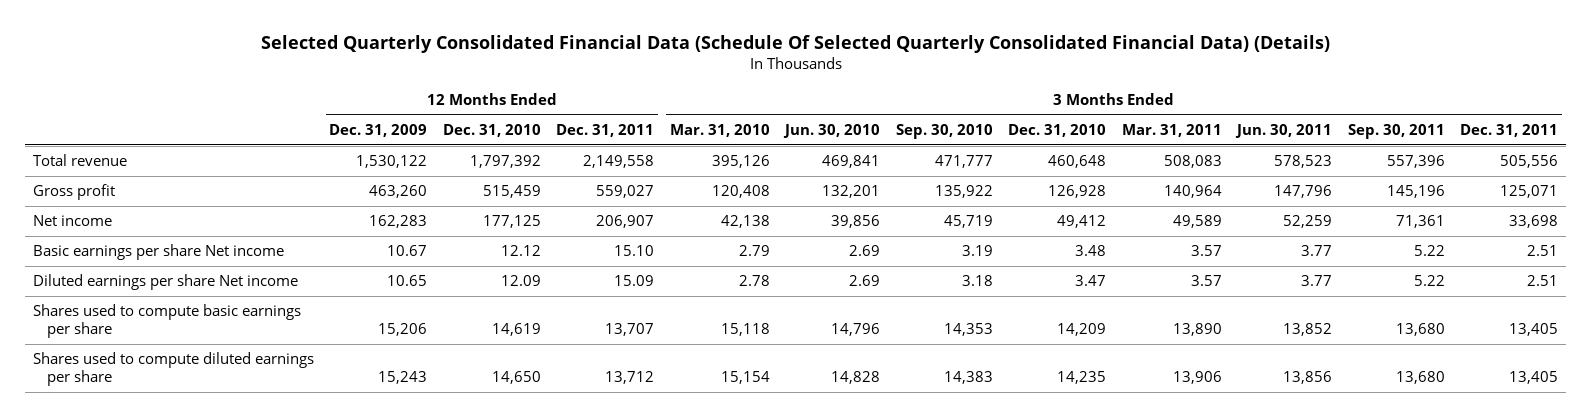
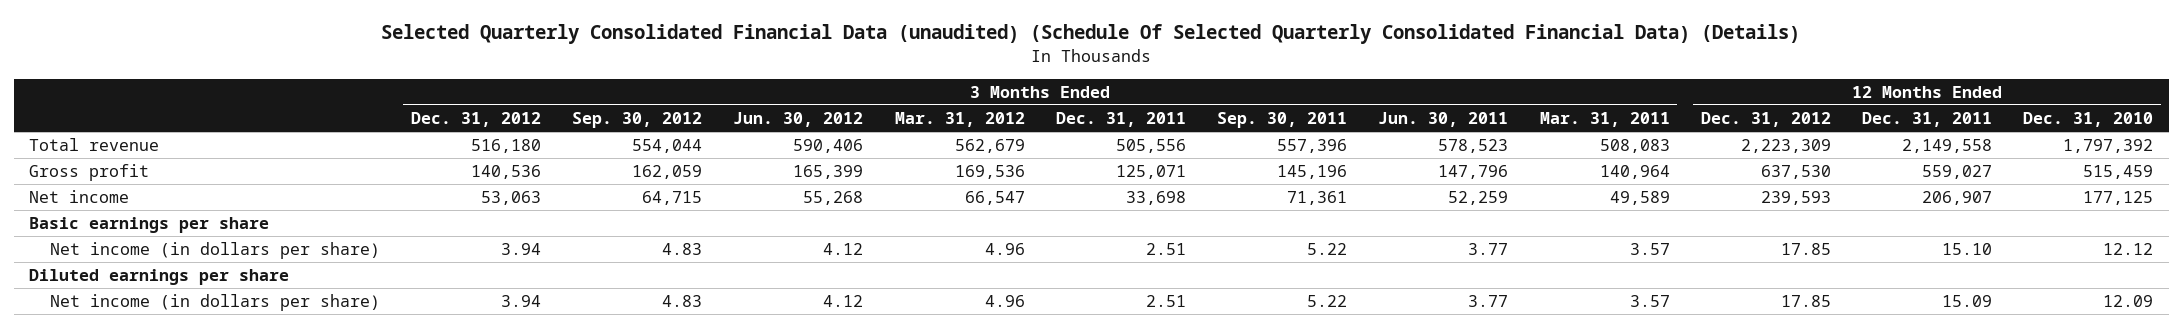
- Selected Quarterly Consolidated Financial Data (Schedule Of Selected Quarterly Consolidated Financial Data) (Details)
+ Selected Quarterly Consolidated Financial Data (unaudited) (Schedule Of Selected Quarterly Consolidated Financial Data) (Details)
- | 12 Months Ended Dec. 31, 2009 | 12 Months Ended Dec. 31, 2010 | 12 Months Ended Dec. 31, 2011 | 3 Months Ended Mar. 31, 2010 | 3 Months Ended Jun. 30, 2010 | 3 Months Ended Sep. 30, 2010 | 3 Months Ended Dec. 31, 2010 | 3 Months Ended Mar. 31, 2011 | 3 Months Ended Jun. 30, 2011 | 3 Months Ended Sep. 30, 2011 | 3 Months Ended Dec. 31, 2011
+ | 3 Months Ended Dec. 31, 2012 | 3 Months Ended Sep. 30, 2012 | 3 Months Ended Jun. 30, 2012 | 3 Months Ended Mar. 31, 2012 | 3 Months Ended Dec. 31, 2011 | 3 Months Ended Sep. 30, 2011 | 3 Months Ended Jun. 30, 2011 | 3 Months Ended Mar. 31, 2011 | 12 Months Ended Dec. 31, 2012 | 12 Months Ended Dec. 31, 2011 | 12 Months Ended Dec. 31, 2010
- Basic earnings per share Net income | 10.67 | 12.12 | 15.10 | 2.79 | 2.69 | 3.19 | 3.48 | 3.57 | 3.77 | 5.22 | 2.51
- Diluted earnings per share Net income | 10.65 | 12.09 | 15.09 | 2.78 | 2.69 | 3.18 | 3.47 | 3.57 | 3.77 | 5.22 | 2.51
- Shares used to compute basic earnings per share | 15,206 | 14,619 | 13,707 | 15,118 | 14,796 | 14,353 | 14,209 | 13,890 | 13,852 | 13,680 | 13,405
- Shares used to compute diluted earnings per share | 15,243 | 14,650 | 13,712 | 15,154 | 14,828 | 14,383 | 14,235 | 13,906 | 13,856 | 13,680 | 13,405
+ Basic earnings per share
+ Net income (in dollars per share) | 3.94 | 4.83 | 4.12 | 4.96 | 2.51 | 5.22 | 3.77 | 3.57 | 17.85 | 15.10 | 12.12
+ Diluted earnings per share
+ Net income (in dollars per share) | 3.94 | 4.83 | 4.12 | 4.96 | 2.51 | 5.22 | 3.77 | 3.57 | 17.85 | 15.09 | 12.09

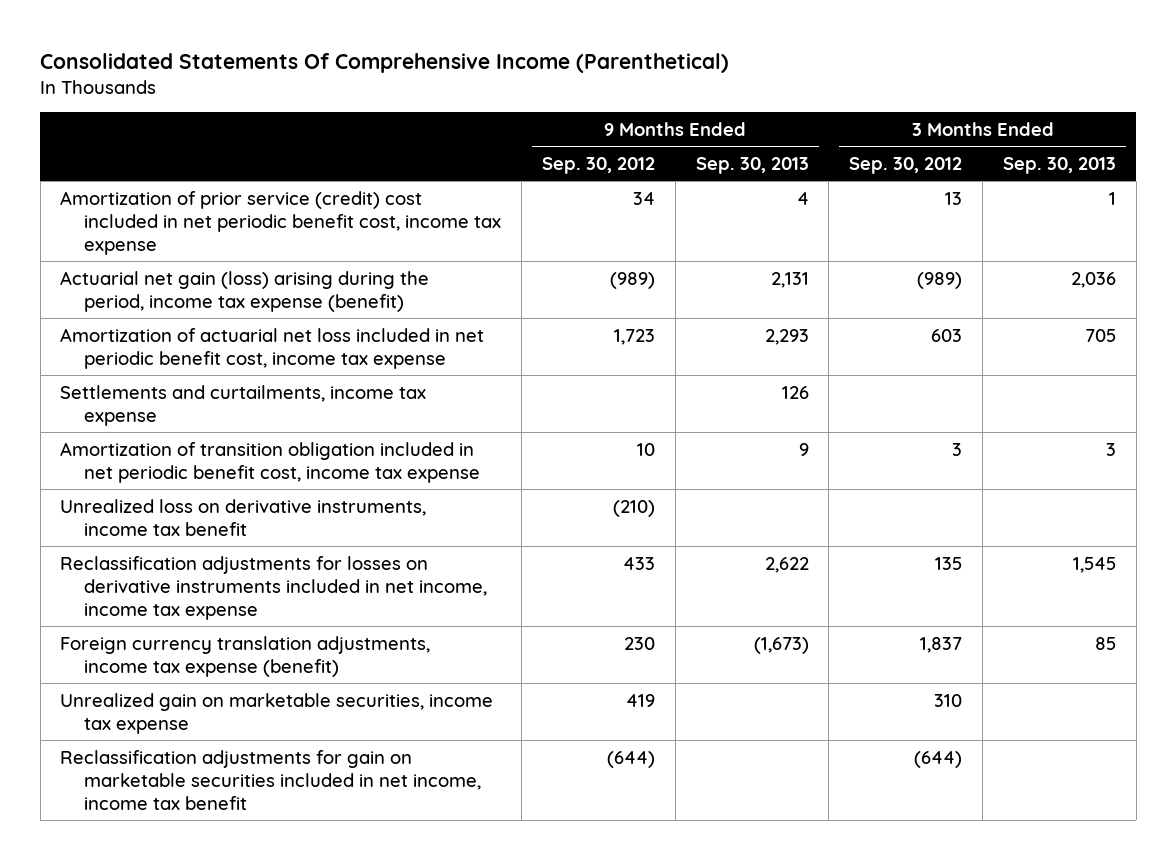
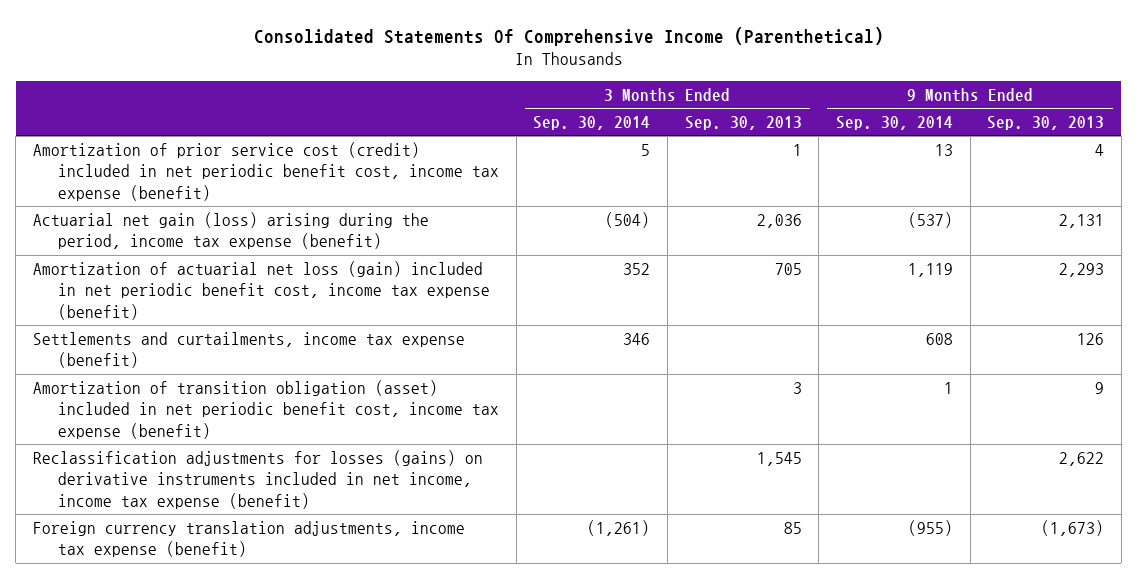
- | 9 Months Ended Sep. 30, 2012 | 9 Months Ended Sep. 30, 2013 | 3 Months Ended Sep. 30, 2012 | 3 Months Ended Sep. 30, 2013
+ | 3 Months Ended Sep. 30, 2014 | 3 Months Ended Sep. 30, 2013 | 9 Months Ended Sep. 30, 2014 | 9 Months Ended Sep. 30, 2013
- Amortization of prior service (credit) cost included in net periodic benefit cost, income tax expense | 34 | 4 | 13 | 1
+ Amortization of prior service cost (credit) included in net periodic benefit cost, income tax expense (benefit) | 5 | 1 | 13 | 4
- Amortization of actuarial net loss included in net periodic benefit cost, income tax expense | 1,723 | 2,293 | 603 | 705
- Settlements and curtailments, income tax expense | | 126 | |
- Amortization of transition obligation included in net periodic benefit cost, income tax expense | 10 | 9 | 3 | 3
- Unrealized loss on derivative instruments, income tax benefit | (210) | | |
- Reclassification adjustments for losses on derivative instruments included in net income, income tax expense | 433 | 2,622 | 135 | 1,545
+ Amortization of actuarial net loss (gain) included in net periodic benefit cost, income tax expense (benefit) | 352 | 705 | 1,119 | 2,293
+ Settlements and curtailments, income tax expense (benefit) | 346 | | 608 | 126
+ Amortization of transition obligation (asset) included in net periodic benefit cost, income tax expense (benefit) | | 3 | 1 | 9
+ Reclassification adjustments for losses (gains) on derivative instruments included in net income, income tax expense (benefit) | | 1,545 | | 2,622
- Unrealized gain on marketable securities, income tax expense | 419 | | 310 |
- Reclassification adjustments for gain on marketable securities included in net income, income tax benefit | (644) | | (644) |

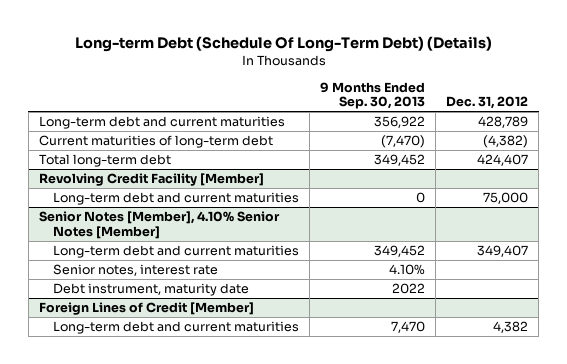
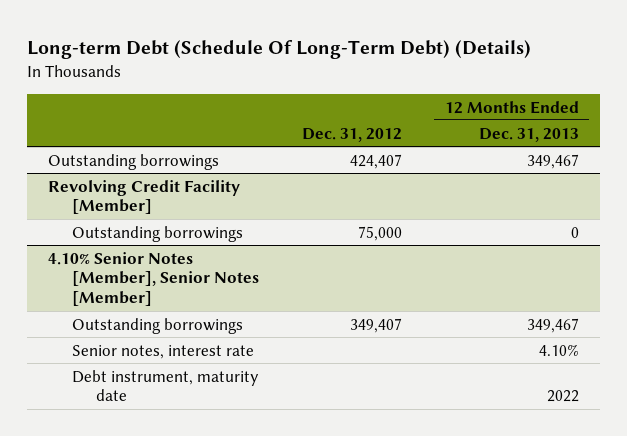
- | 9 Months Ended Sep. 30, 2013 | Dec. 31, 2012
+ | Dec. 31, 2012 | 12 Months Ended Dec. 31, 2013
- Long-term debt and current maturities | 356,922 | 428,789
- Current maturities of long-term debt | (7,470) | (4,382)
- Total long-term debt | 349,452 | 424,407
+ Outstanding borrowings | 424,407 | 349,467
@ Revolving Credit Facility [Member]
- Long-term debt and current maturities | 0 | 75,000
- Senior Notes [Member], 4.10% Senior Notes [Member]
- Long-term debt and current maturities | 349,452 | 349,407
@ Revolving Credit Facility [Member]
+ Outstanding borrowings | 75,000 | 0
+ 4.10% Senior Notes [Member], Senior Notes [Member]
+ Outstanding borrowings | 349,407 | 349,467
- Foreign Lines of Credit [Member]
- Long-term debt and current maturities | 7,470 | 4,382

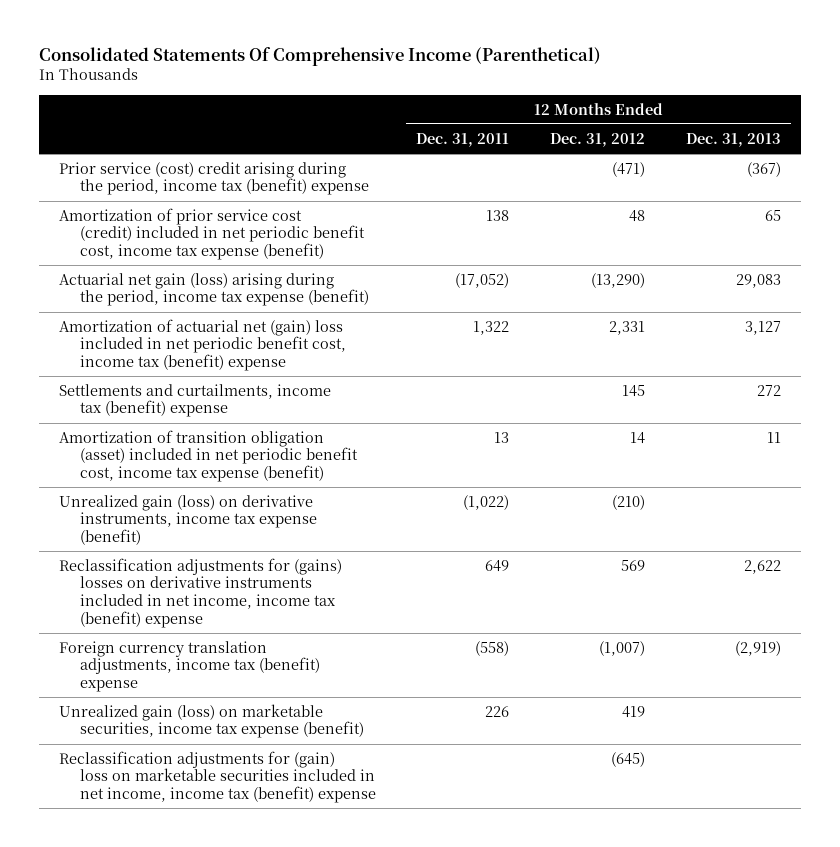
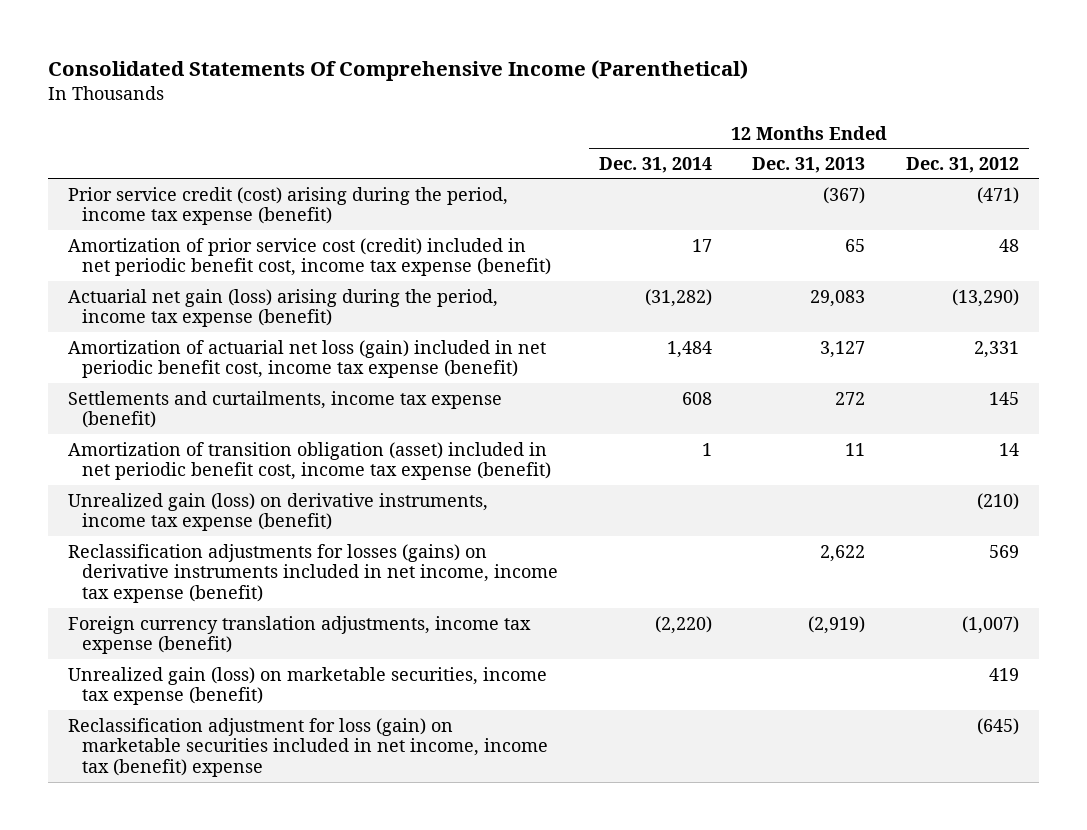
- | 12 Months Ended Dec. 31, 2011 | 12 Months Ended Dec. 31, 2012 | 12 Months Ended Dec. 31, 2013
+ | 12 Months Ended Dec. 31, 2014 | 12 Months Ended Dec. 31, 2013 | 12 Months Ended Dec. 31, 2012
- Prior service (cost) credit arising during the period, income tax (benefit) expense | | (471) | (367)
+ Prior service credit (cost) arising during the period, income tax expense (benefit) | | (367) | (471)
- Amortization of actuarial net (gain) loss included in net periodic benefit cost, income tax (benefit) expense | 1,322 | 2,331 | 3,127
- Settlements and curtailments, income tax (benefit) expense | | 145 | 272
+ Amortization of actuarial net loss (gain) included in net periodic benefit cost, income tax expense (benefit) | 1,484 | 3,127 | 2,331
+ Settlements and curtailments, income tax expense (benefit) | 608 | 272 | 145
- Reclassification adjustments for (gains) losses on derivative instruments included in net income, income tax (benefit) expense | 649 | 569 | 2,622
- Foreign currency translation adjustments, income tax (benefit) expense | (558) | (1,007) | (2,919)
+ Reclassification adjustments for losses (gains) on derivative instruments included in net income, income tax expense (benefit) | | 2,622 | 569
+ Foreign currency translation adjustments, income tax expense (benefit) | (2,220) | (2,919) | (1,007)
- Reclassification adjustments for (gain) loss on marketable securities included in net income, income tax (benefit) expense | | (645) |
+ Reclassification adjustment for loss (gain) on marketable securities included in net income, income tax (benefit) expense | | | (645)

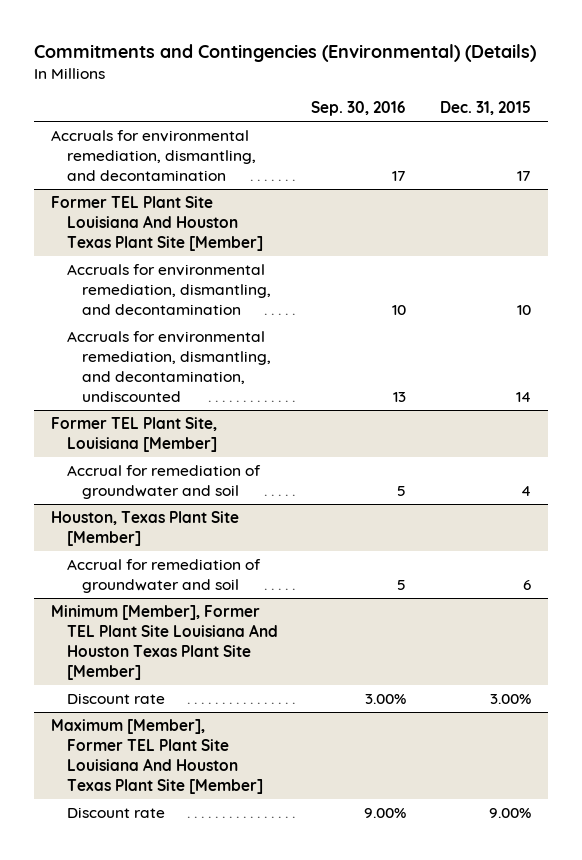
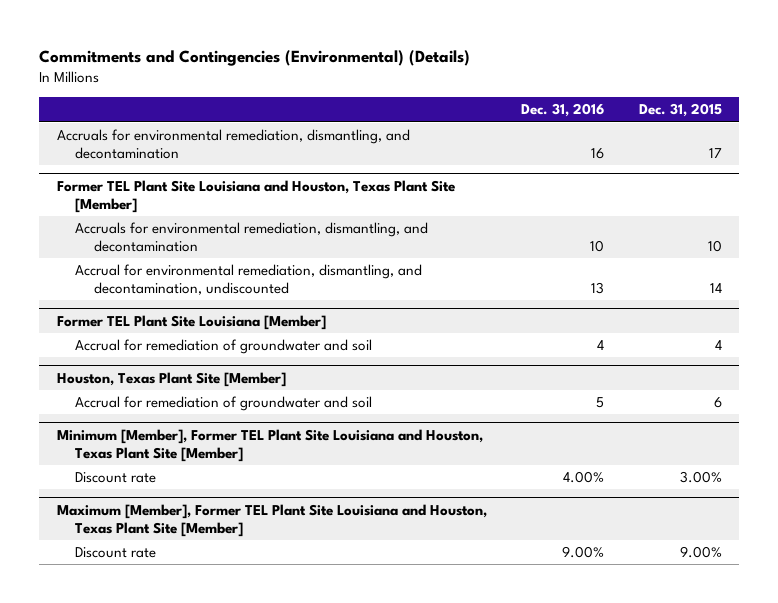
- | Sep. 30, 2016 | Dec. 31, 2015
+ | Dec. 31, 2016 | Dec. 31, 2015
- Former TEL Plant Site Louisiana And Houston Texas Plant Site [Member]
+ Former TEL Plant Site Louisiana and Houston, Texas Plant Site [Member]
- Accruals for environmental remediation, dismantling, and decontamination, undiscounted | 13 | 14
- Former TEL Plant Site, Louisiana [Member]
+ Accrual for environmental remediation, dismantling, and decontamination, undiscounted | 13 | 14
+ Former TEL Plant Site Louisiana [Member]
- Minimum [Member], Former TEL Plant Site Louisiana And Houston Texas Plant Site [Member]
+ Minimum [Member], Former TEL Plant Site Louisiana and Houston, Texas Plant Site [Member]
- Maximum [Member], Former TEL Plant Site Louisiana And Houston Texas Plant Site [Member]
+ Maximum [Member], Former TEL Plant Site Louisiana and Houston, Texas Plant Site [Member]

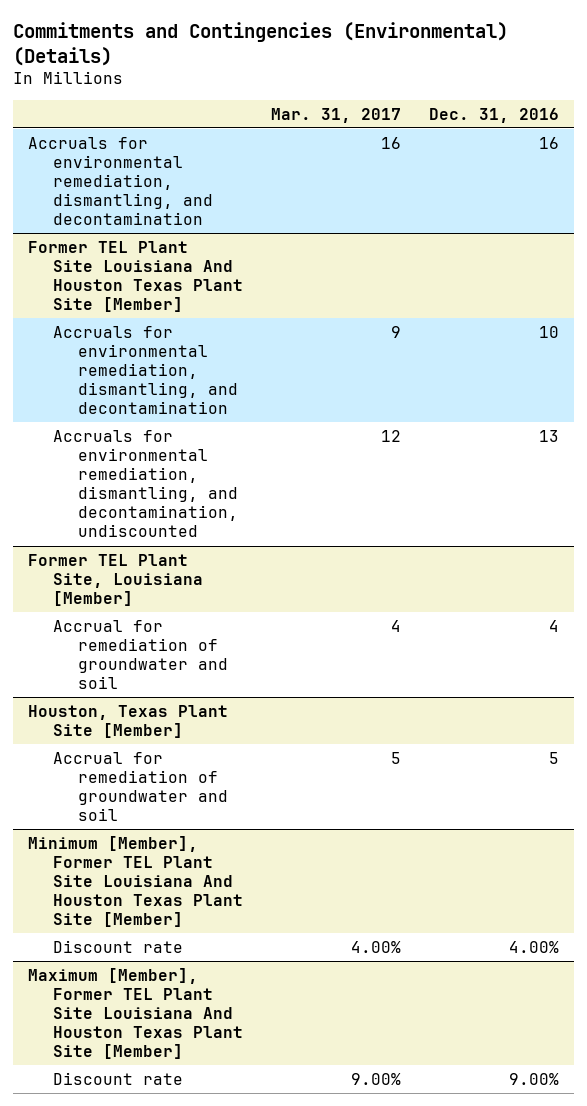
- | Dec. 31, 2016 | Dec. 31, 2015
+ | Mar. 31, 2017 | Dec. 31, 2016
- Former TEL Plant Site Louisiana and Houston, Texas Plant Site [Member]
+ Former TEL Plant Site Louisiana And Houston Texas Plant Site [Member]
- Accrual for environmental remediation, dismantling, and decontamination, undiscounted | 13 | 14
- Former TEL Plant Site Louisiana [Member]
+ Accruals for environmental remediation, dismantling, and decontamination, undiscounted | 12 | 13
+ Former TEL Plant Site, Louisiana [Member]
- Minimum [Member], Former TEL Plant Site Louisiana and Houston, Texas Plant Site [Member]
+ Minimum [Member], Former TEL Plant Site Louisiana And Houston Texas Plant Site [Member]
- Maximum [Member], Former TEL Plant Site Louisiana and Houston, Texas Plant Site [Member]
+ Maximum [Member], Former TEL Plant Site Louisiana And Houston Texas Plant Site [Member]

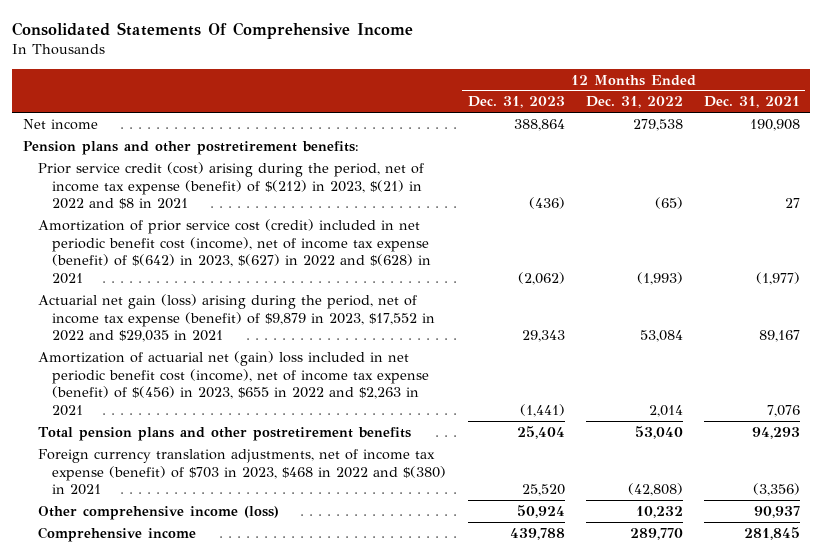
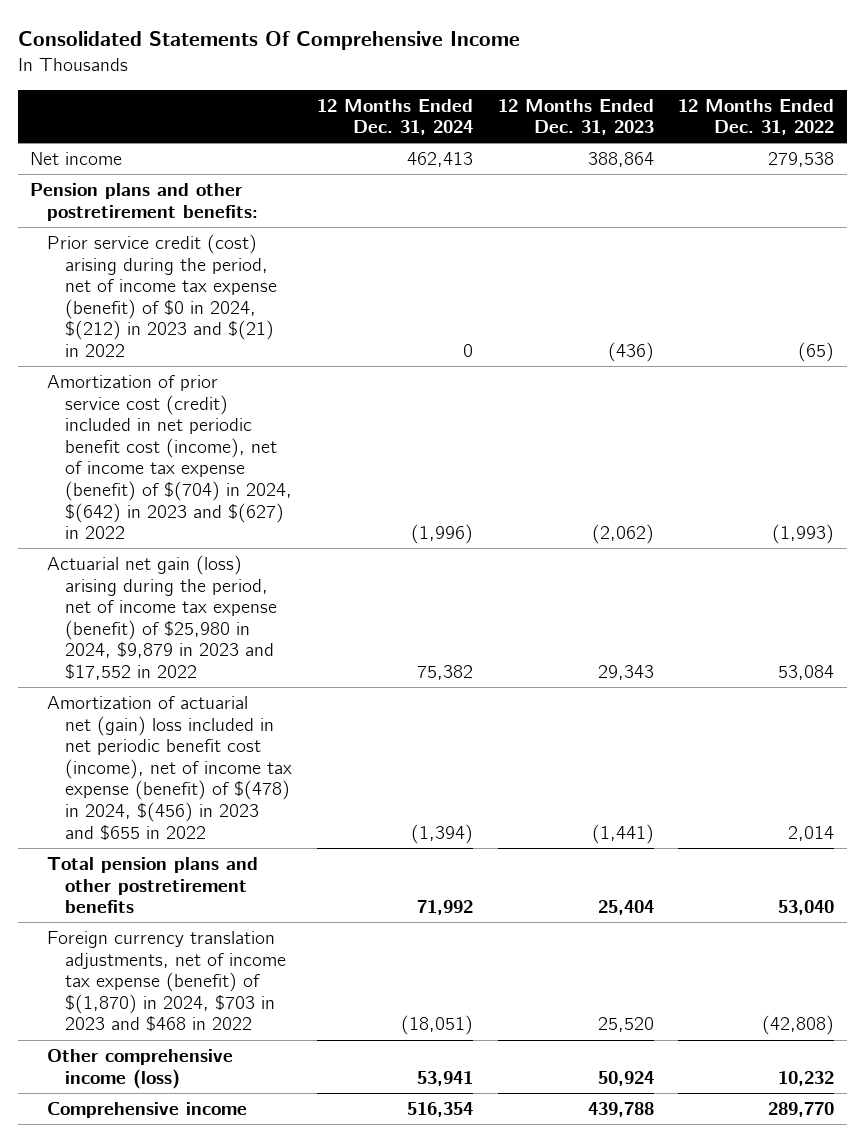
- | 12 Months Ended Dec. 31, 2023 | 12 Months Ended Dec. 31, 2022 | 12 Months Ended Dec. 31, 2021
+ | 12 Months Ended Dec. 31, 2024 | 12 Months Ended Dec. 31, 2023 | 12 Months Ended Dec. 31, 2022
- Prior service credit (cost) arising during the period, net of income tax expense (benefit) of $(212) in 2023, $(21) in 2022 and $8 in 2021 | (436) | (65) | 27
- Amortization of prior service cost (credit) included in net periodic benefit cost (income), net of income tax expense (benefit) of $(642) in 2023, $(627) in 2022 and $(628) in 2021 | (2,062) | (1,993) | (1,977)
- Actuarial net gain (loss) arising during the period, net of income tax expense (benefit) of $9,879 in 2023, $17,552 in 2022 and $29,035 in 2021 | 29,343 | 53,084 | 89,167
- Amortization of actuarial net (gain) loss included in net periodic benefit cost (income), net of income tax expense (benefit) of $(456) in 2023, $655 in 2022 and $2,263 in 2021 | (1,441) | 2,014 | 7,076
+ Prior service credit (cost) arising during the period, net of income tax expense (benefit) of $0 in 2024, $(212) in 2023 and $(21) in 2022 | 0 | (436) | (65)
+ Amortization of prior service cost (credit) included in net periodic benefit cost (income), net of income tax expense (benefit) of $(704) in 2024, $(642) in 2023 and $(627) in 2022 | (1,996) | (2,062) | (1,993)
+ Actuarial net gain (loss) arising during the period, net of income tax expense (benefit) of $25,980 in 2024, $9,879 in 2023 and $17,552 in 2022 | 75,382 | 29,343 | 53,084
+ Amortization of actuarial net (gain) loss included in net periodic benefit cost (income), net of income tax expense (benefit) of $(478) in 2024, $(456) in 2023 and $655 in 2022 | (1,394) | (1,441) | 2,014
- Foreign currency translation adjustments, net of income tax expense (benefit) of $703 in 2023, $468 in 2022 and $(380) in 2021 | 25,520 | (42,808) | (3,356)
+ Foreign currency translation adjustments, net of income tax expense (benefit) of $(1,870) in 2024, $703 in 2023 and $468 in 2022 | (18,051) | 25,520 | (42,808)

